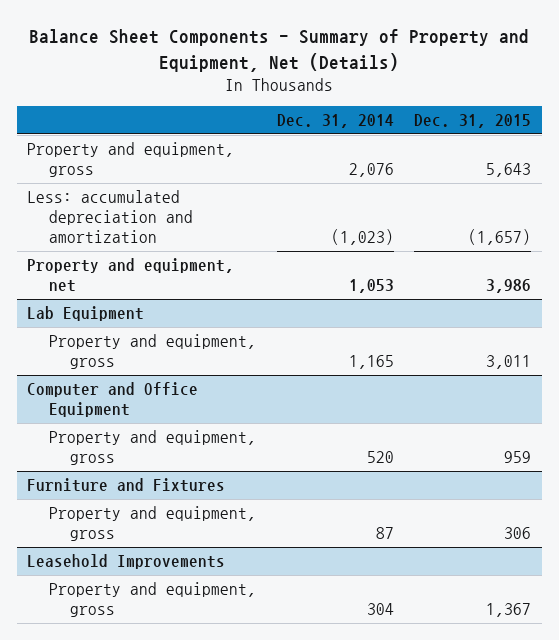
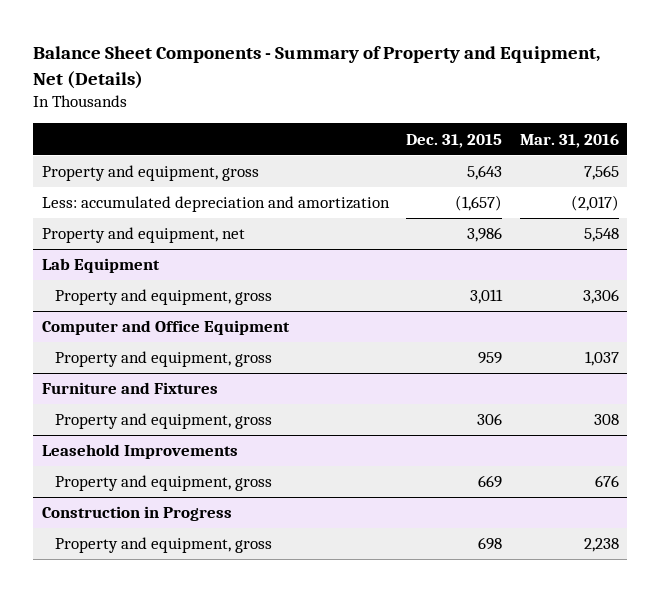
- | Dec. 31, 2014 | Dec. 31, 2015
+ | Dec. 31, 2015 | Mar. 31, 2016
@ Leasehold Improvements
- Property and equipment, gross | 304 | 1,367
+ Property and equipment, gross | 669 | 676
+ Construction in Progress
+ Property and equipment, gross | 698 | 2,238

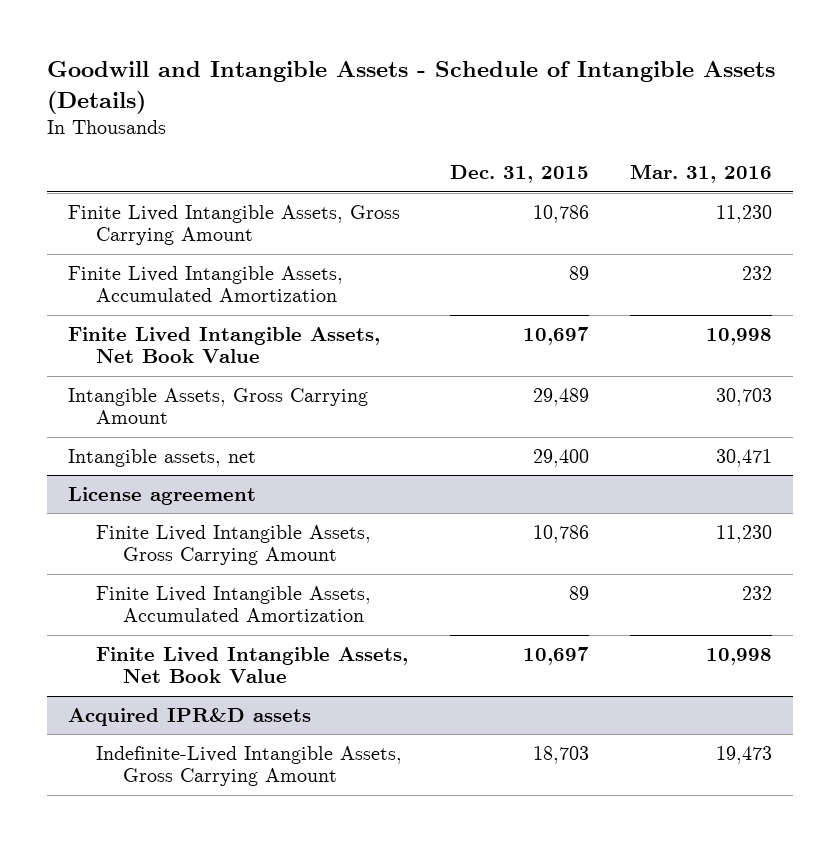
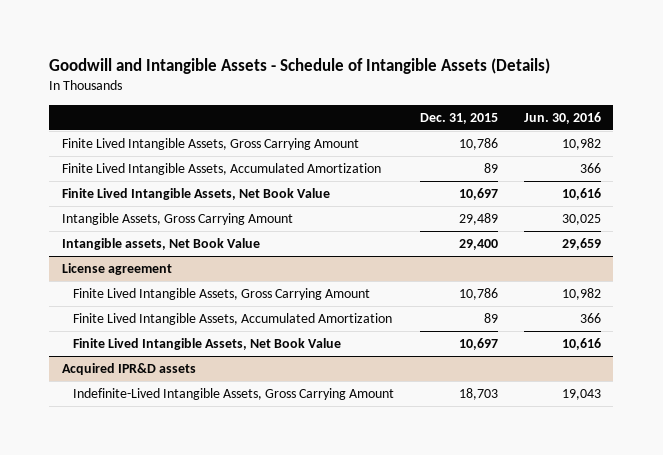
- | Dec. 31, 2015 | Mar. 31, 2016
+ | Dec. 31, 2015 | Jun. 30, 2016
- Intangible assets, net | 29,400 | 30,471
+ Intangible assets, Net Book Value | 29,400 | 29,659

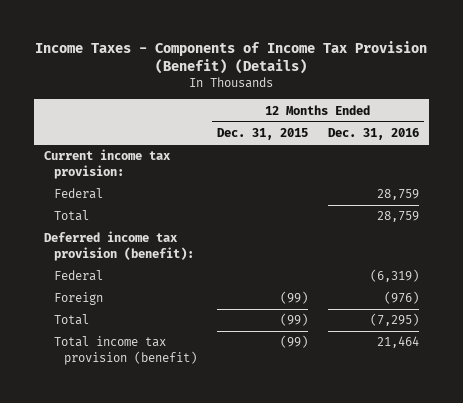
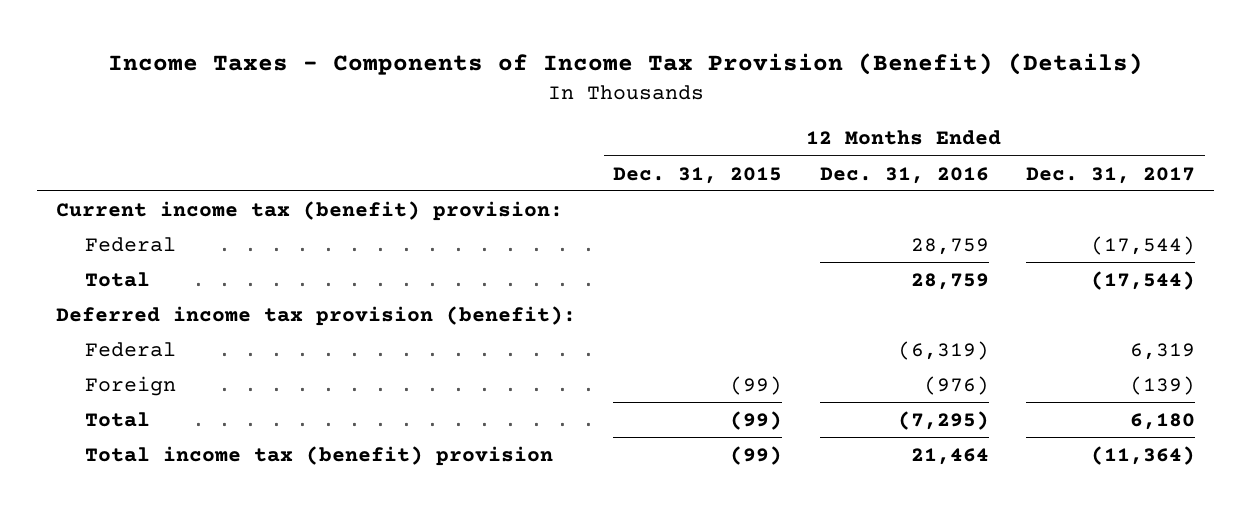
- | 12 Months Ended Dec. 31, 2015 | 12 Months Ended Dec. 31, 2016
+ | 12 Months Ended Dec. 31, 2015 | 12 Months Ended Dec. 31, 2016 | 12 Months Ended Dec. 31, 2017
- Current income tax provision:
+ Current income tax (benefit) provision:
- Total income tax provision (benefit) | (99) | 21,464
+ Total income tax (benefit) provision | (99) | 21,464 | (11,364)

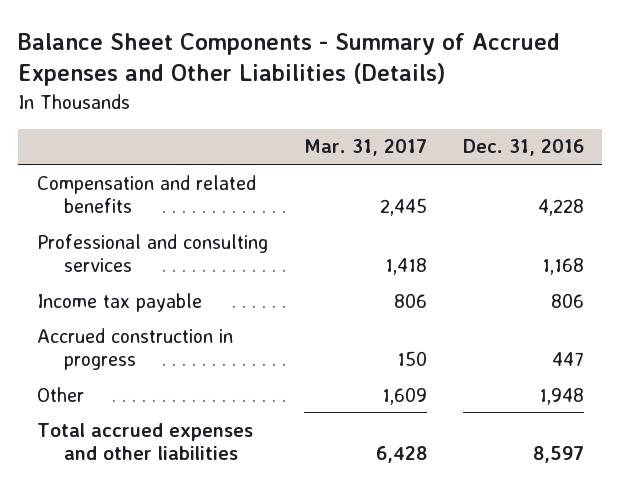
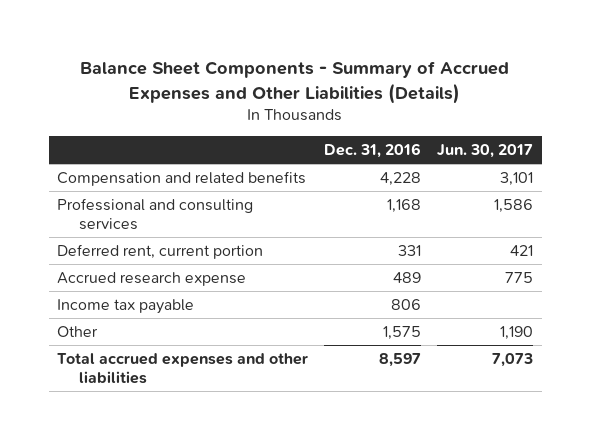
- | Mar. 31, 2017 | Dec. 31, 2016
+ | Dec. 31, 2016 | Jun. 30, 2017
+ Deferred rent, current portion | 331 | 421
+ Accrued research expense | 489 | 775
- Accrued construction in progress | 150 | 447
- Other | 1,609 | 1,948
+ Other | 1,575 | 1,190

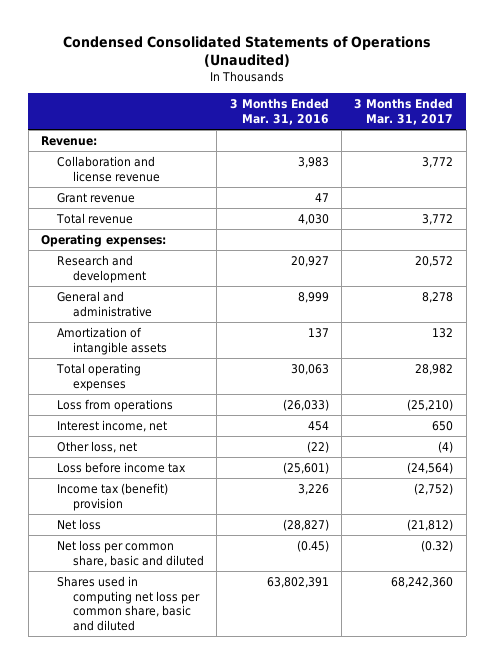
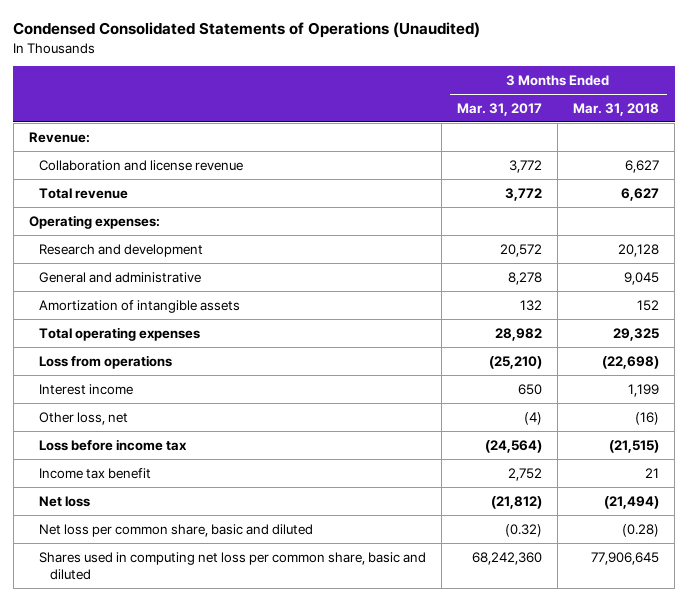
- | 3 Months Ended Mar. 31, 2016 | 3 Months Ended Mar. 31, 2017
+ | 3 Months Ended Mar. 31, 2017 | 3 Months Ended Mar. 31, 2018
- Grant revenue | 47 |
- Interest income, net | 454 | 650
+ Interest income | 650 | 1,199
- Income tax (benefit) provision | 3,226 | (2,752)
+ Income tax benefit | 2,752 | 21

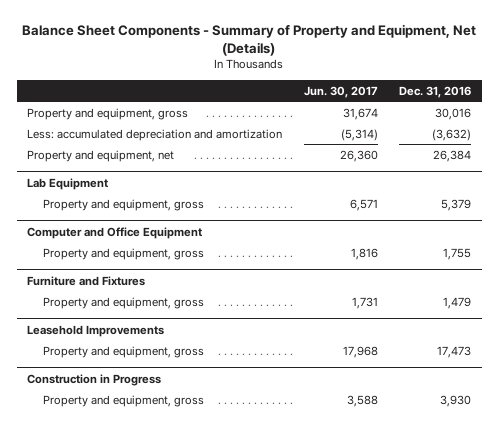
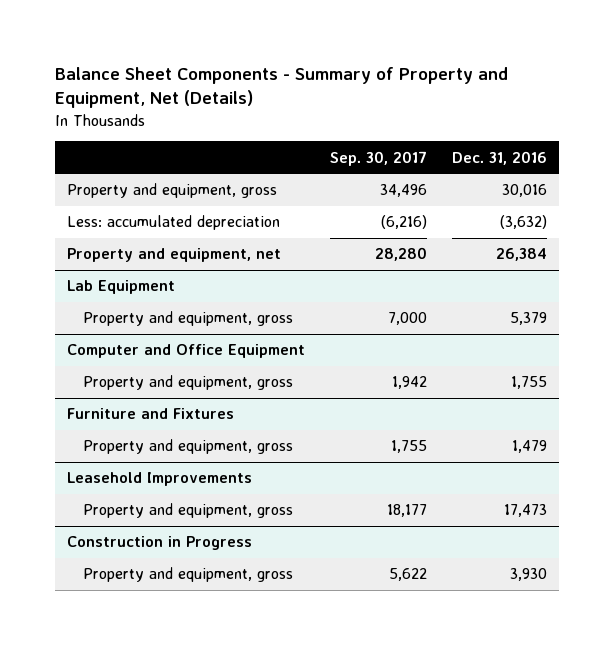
- | Jun. 30, 2017 | Dec. 31, 2016
+ | Sep. 30, 2017 | Dec. 31, 2016
- Less: accumulated depreciation and amortization | (5,314) | (3,632)
+ Less: accumulated depreciation | (6,216) | (3,632)

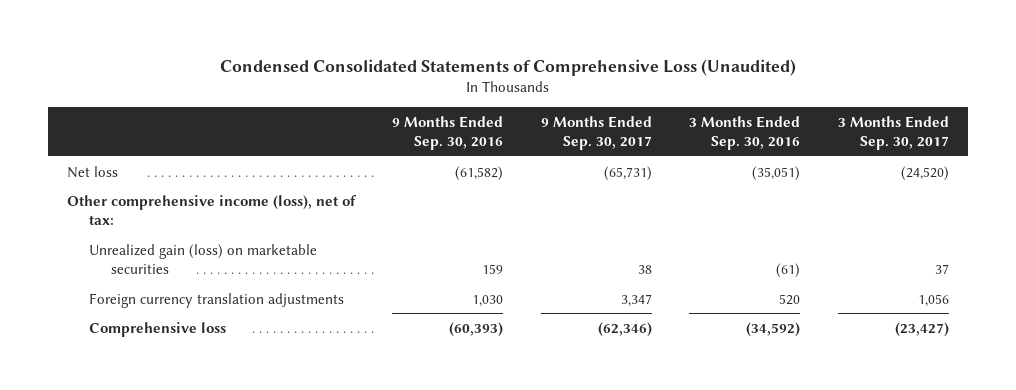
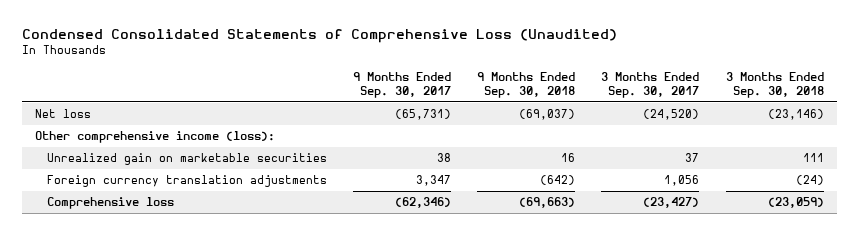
- | 9 Months Ended Sep. 30, 2016 | 9 Months Ended Sep. 30, 2017 | 3 Months Ended Sep. 30, 2016 | 3 Months Ended Sep. 30, 2017
+ | 9 Months Ended Sep. 30, 2017 | 9 Months Ended Sep. 30, 2018 | 3 Months Ended Sep. 30, 2017 | 3 Months Ended Sep. 30, 2018
- Other comprehensive income (loss), net of tax:
- Unrealized gain (loss) on marketable securities | 159 | 38 | (61) | 37
+ Other comprehensive income (loss):
+ Unrealized gain on marketable securities | 38 | 16 | 37 | 111

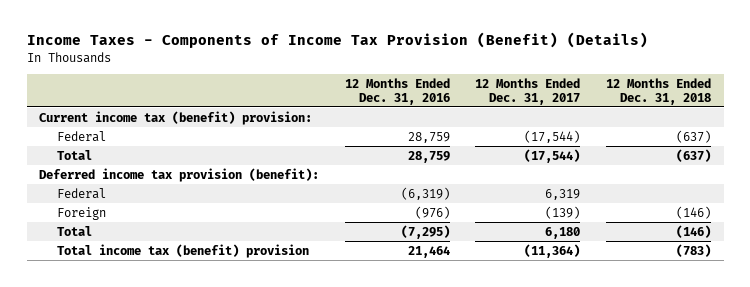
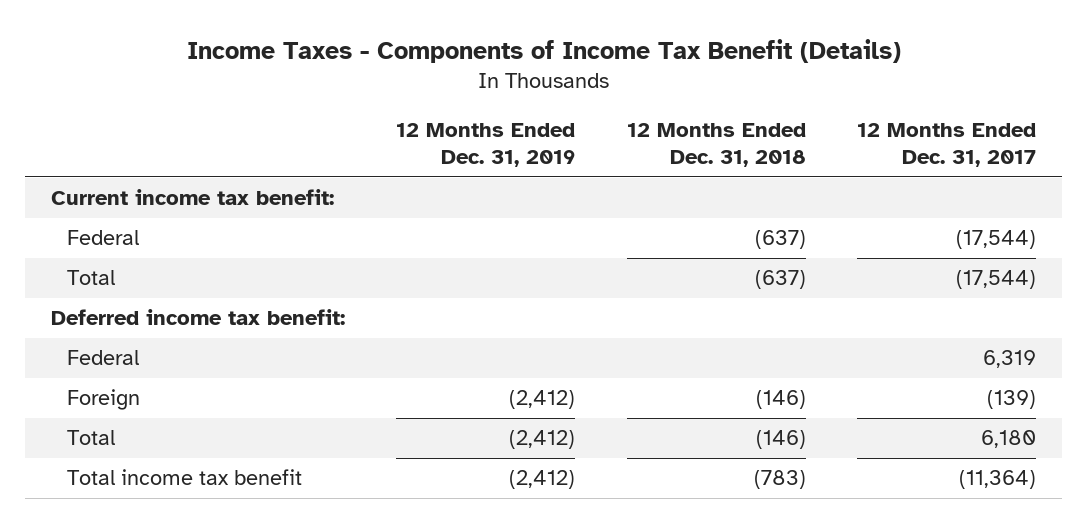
- Income Taxes - Components of Income Tax Provision (Benefit) (Details)
+ Income Taxes - Components of Income Tax Benefit (Details)
- | 12 Months Ended Dec. 31, 2016 | 12 Months Ended Dec. 31, 2017 | 12 Months Ended Dec. 31, 2018
+ | 12 Months Ended Dec. 31, 2019 | 12 Months Ended Dec. 31, 2018 | 12 Months Ended Dec. 31, 2017
- Current income tax (benefit) provision:
+ Current income tax benefit:
- Deferred income tax provision (benefit):
+ Deferred income tax benefit:
- Total income tax (benefit) provision | 21,464 | (11,364) | (783)
+ Total income tax benefit | (2,412) | (783) | (11,364)

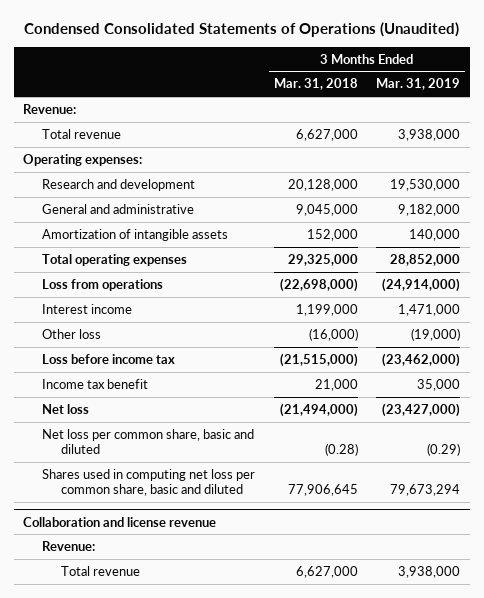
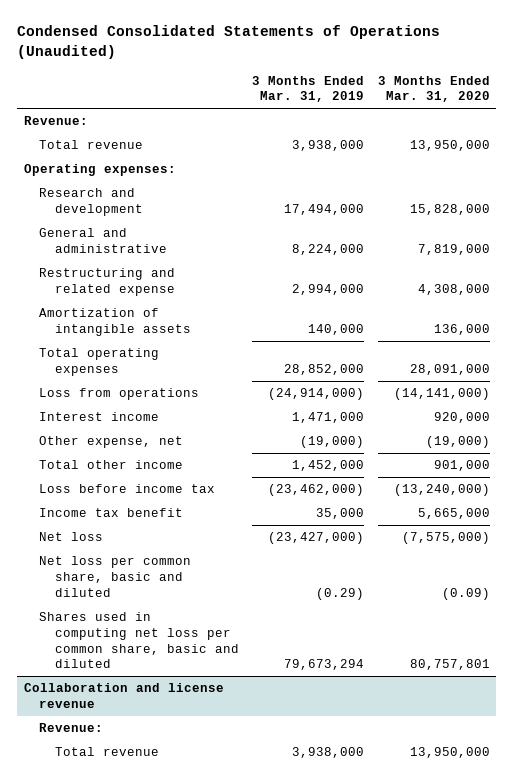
- | 3 Months Ended Mar. 31, 2018 | 3 Months Ended Mar. 31, 2019
+ | 3 Months Ended Mar. 31, 2019 | 3 Months Ended Mar. 31, 2020
- Research and development | 20,128,000 | 19,530,000
- General and administrative | 9,045,000 | 9,182,000
+ Research and development | 17,494,000 | 15,828,000
+ General and administrative | 8,224,000 | 7,819,000
+ Restructuring and related expense | 2,994,000 | 4,308,000
- Other loss | (16,000) | (19,000)
+ Other expense, net | (19,000) | (19,000)
+ Total other income | 1,452,000 | 901,000

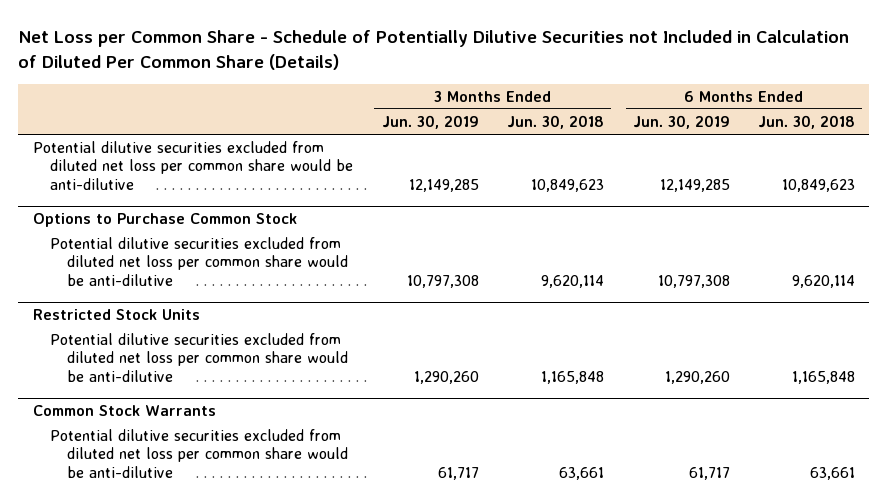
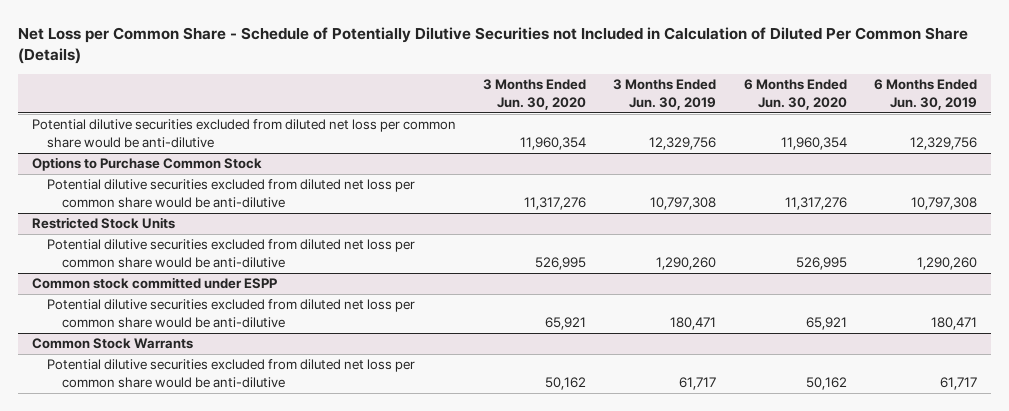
- | 3 Months Ended Jun. 30, 2019 | 3 Months Ended Jun. 30, 2018 | 6 Months Ended Jun. 30, 2019 | 6 Months Ended Jun. 30, 2018
+ | 3 Months Ended Jun. 30, 2020 | 3 Months Ended Jun. 30, 2019 | 6 Months Ended Jun. 30, 2020 | 6 Months Ended Jun. 30, 2019
- Potential dilutive securities excluded from diluted net loss per common share would be anti-dilutive | 12,149,285 | 10,849,623 | 12,149,285 | 10,849,623
+ Potential dilutive securities excluded from diluted net loss per common share would be anti-dilutive | 11,960,354 | 12,329,756 | 11,960,354 | 12,329,756
+ Common stock committed under ESPP
+ Potential dilutive securities excluded from diluted net loss per common share would be anti-dilutive | 65,921 | 180,471 | 65,921 | 180,471

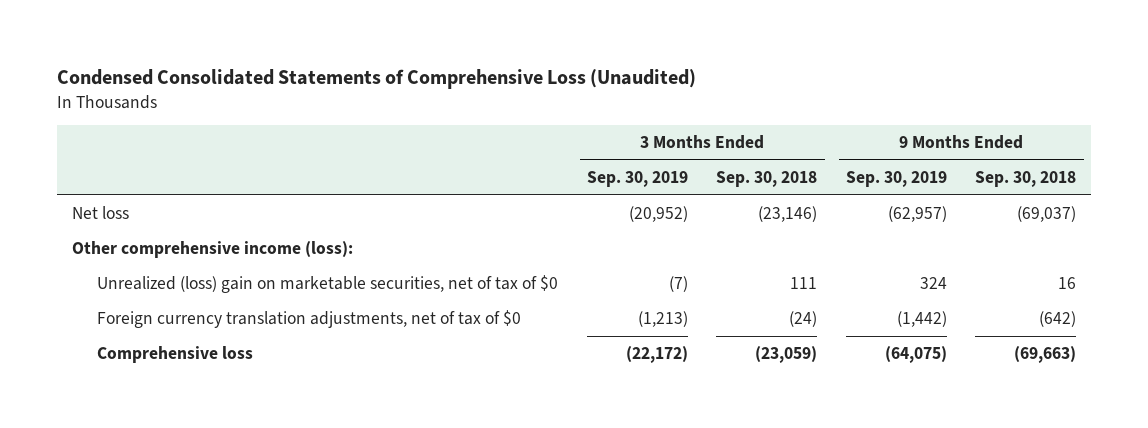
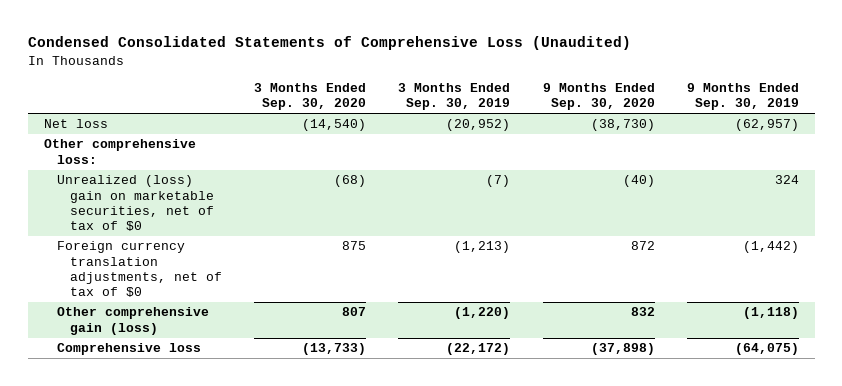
- | 3 Months Ended Sep. 30, 2019 | 3 Months Ended Sep. 30, 2018 | 9 Months Ended Sep. 30, 2019 | 9 Months Ended Sep. 30, 2018
+ | 3 Months Ended Sep. 30, 2020 | 3 Months Ended Sep. 30, 2019 | 9 Months Ended Sep. 30, 2020 | 9 Months Ended Sep. 30, 2019
- Other comprehensive income (loss):
+ Other comprehensive loss:
+ Other comprehensive gain (loss) | 807 | (1,220) | 832 | (1,118)

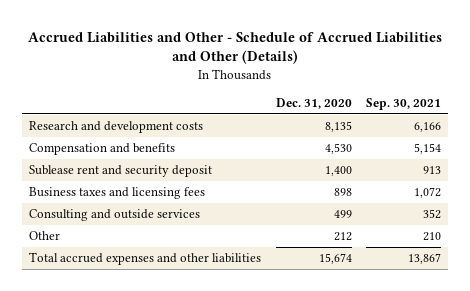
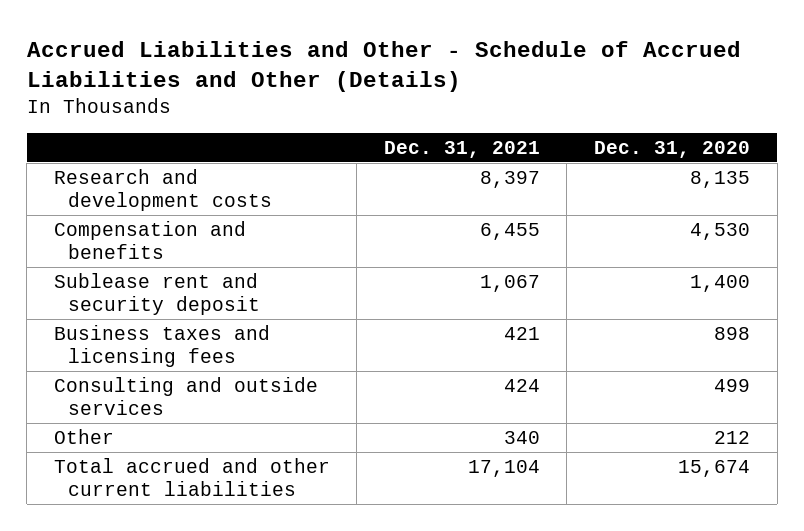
- | Dec. 31, 2020 | Sep. 30, 2021
+ | Dec. 31, 2021 | Dec. 31, 2020
- Total accrued expenses and other liabilities | 15,674 | 13,867
+ Total accrued and other current liabilities | 17,104 | 15,674

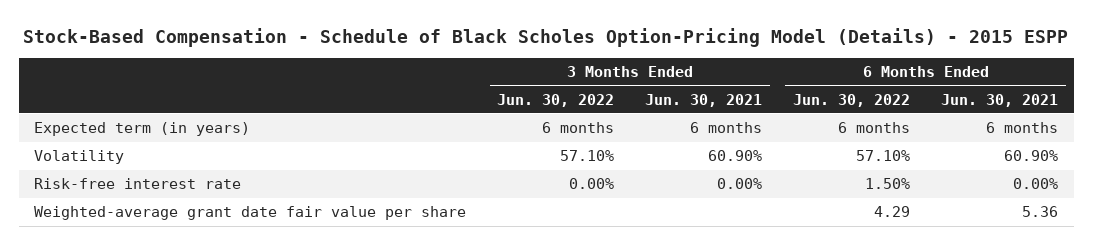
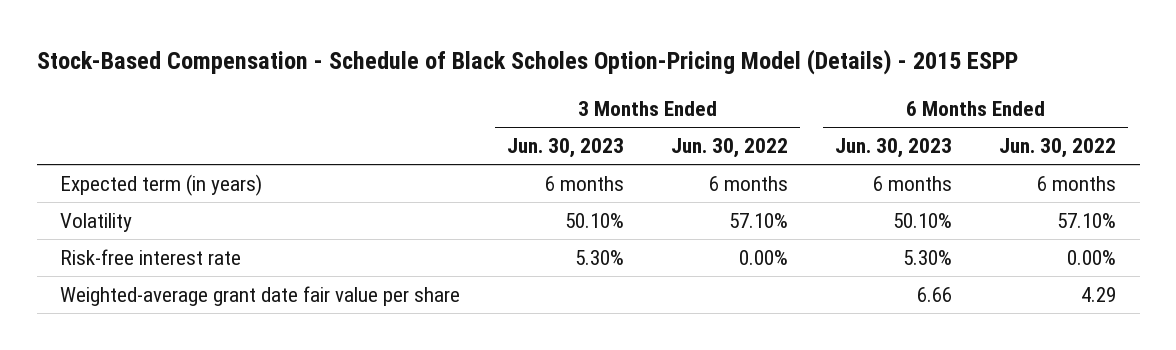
- | 3 Months Ended Jun. 30, 2022 | 3 Months Ended Jun. 30, 2021 | 6 Months Ended Jun. 30, 2022 | 6 Months Ended Jun. 30, 2021
+ | 3 Months Ended Jun. 30, 2023 | 3 Months Ended Jun. 30, 2022 | 6 Months Ended Jun. 30, 2023 | 6 Months Ended Jun. 30, 2022
- Risk-free interest rate | 0.00% | 0.00% | 1.50% | 0.00%
+ Risk-free interest rate | 5.30% | 0.00% | 5.30% | 0.00%

